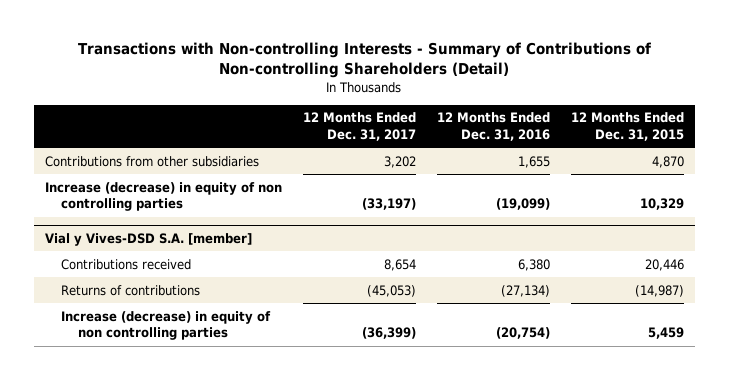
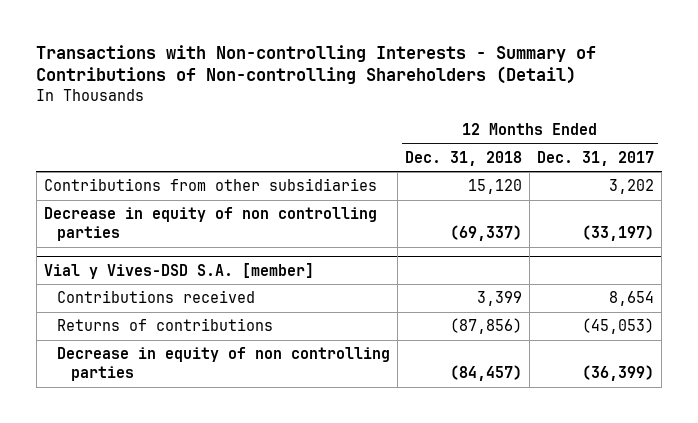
- | 12 Months Ended Dec. 31, 2017 | 12 Months Ended Dec. 31, 2016 | 12 Months Ended Dec. 31, 2015
+ | 12 Months Ended Dec. 31, 2018 | 12 Months Ended Dec. 31, 2017
- Increase (decrease) in equity of non controlling parties | (33,197) | (19,099) | 10,329
+ Decrease in equity of non controlling parties | (69,337) | (33,197)
@ Vial y Vives-DSD S.A. [member]
- Increase (decrease) in equity of non controlling parties | (36,399) | (20,754) | 5,459
+ Decrease in equity of non controlling parties | (84,457) | (36,399)

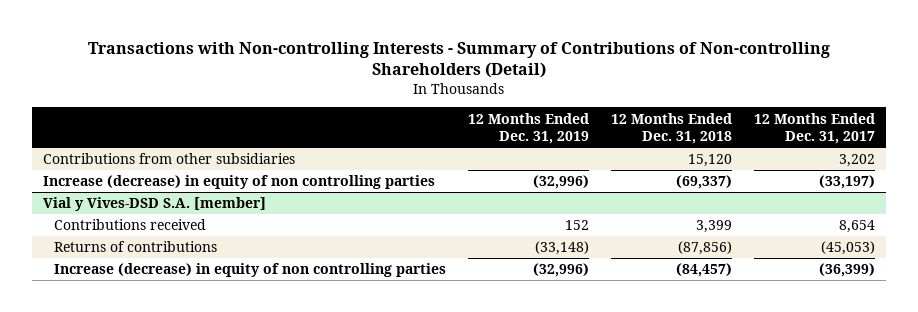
- | 12 Months Ended Dec. 31, 2018 | 12 Months Ended Dec. 31, 2017
+ | 12 Months Ended Dec. 31, 2019 | 12 Months Ended Dec. 31, 2018 | 12 Months Ended Dec. 31, 2017
- Decrease in equity of non controlling parties | (69,337) | (33,197)
+ Increase (decrease) in equity of non controlling parties | (32,996) | (69,337) | (33,197)
@ Vial y Vives-DSD S.A. [member]
- Decrease in equity of non controlling parties | (84,457) | (36,399)
+ Increase (decrease) in equity of non controlling parties | (32,996) | (84,457) | (36,399)

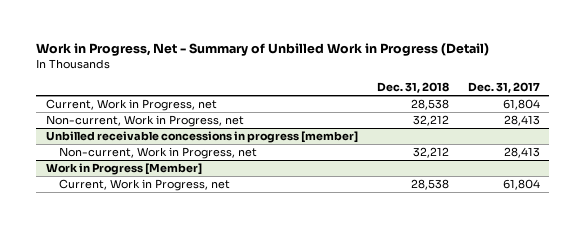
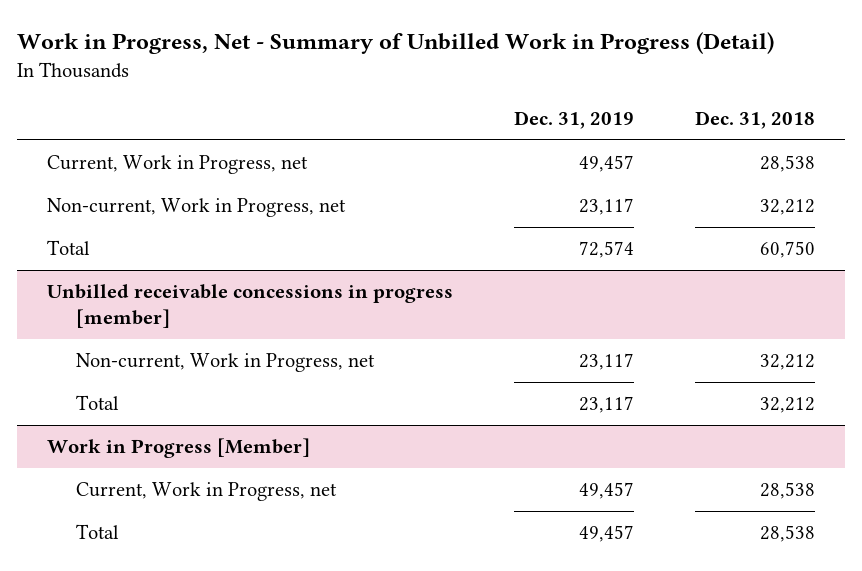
- | Dec. 31, 2018 | Dec. 31, 2017
+ | Dec. 31, 2019 | Dec. 31, 2018
+ Total | 72,574 | 60,750
@ Unbilled receivable concessions in progress [member]
+ Total | 23,117 | 32,212
@ Work in Progress [Member]
+ Total | 49,457 | 28,538

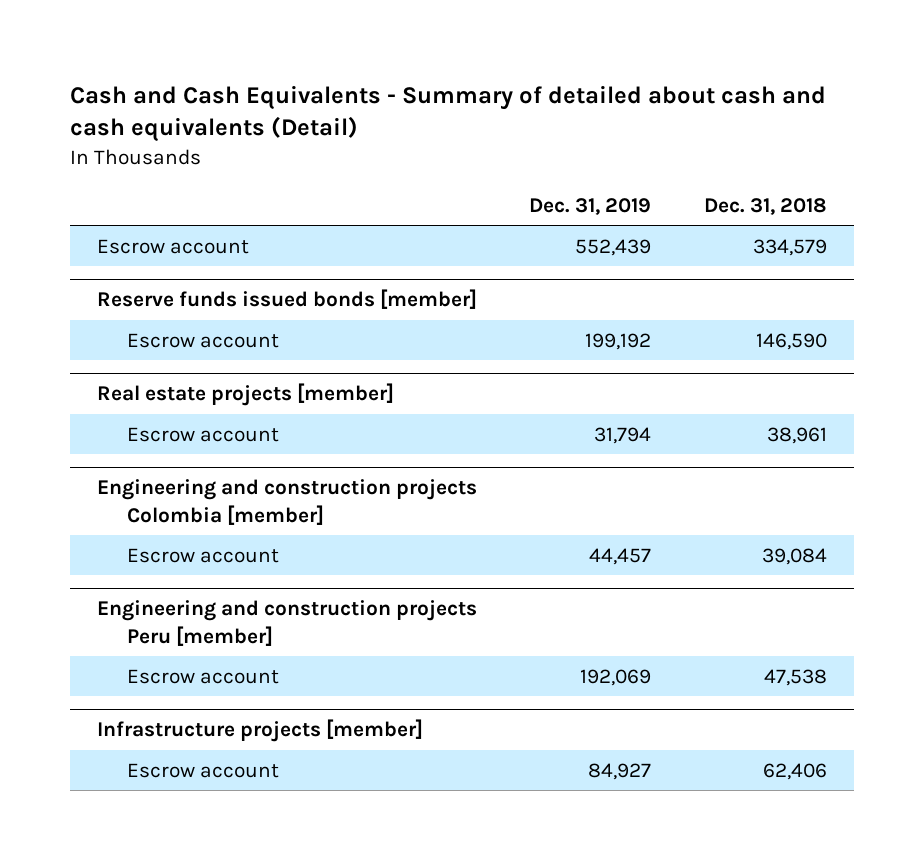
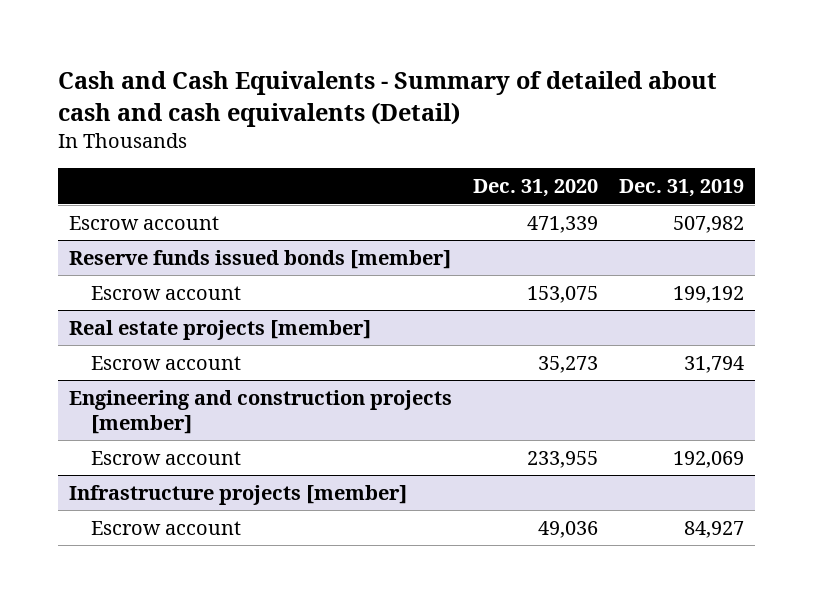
- | Dec. 31, 2019 | Dec. 31, 2018
+ | Dec. 31, 2020 | Dec. 31, 2019
- Escrow account | 552,439 | 334,579
+ Escrow account | 471,339 | 507,982
- Engineering and construction projects Colombia [member]
- Escrow account | 44,457 | 39,084
- Engineering and construction projects Peru [member]
+ Engineering and construction projects [member]

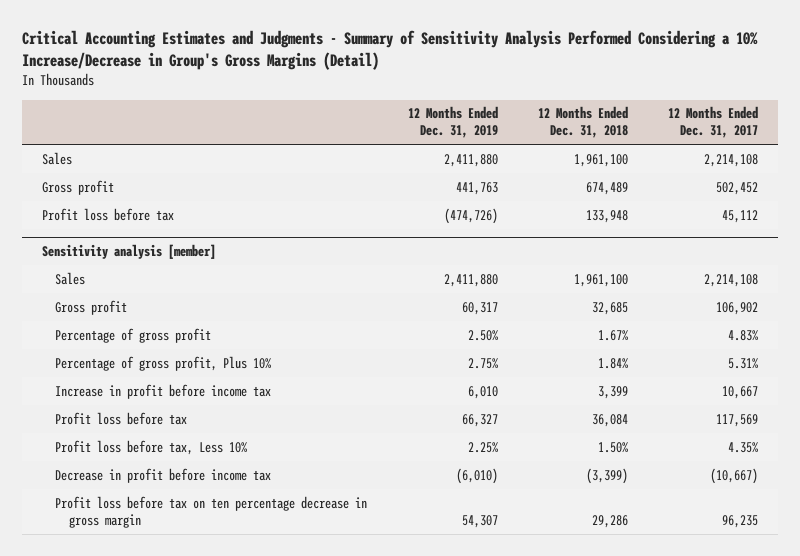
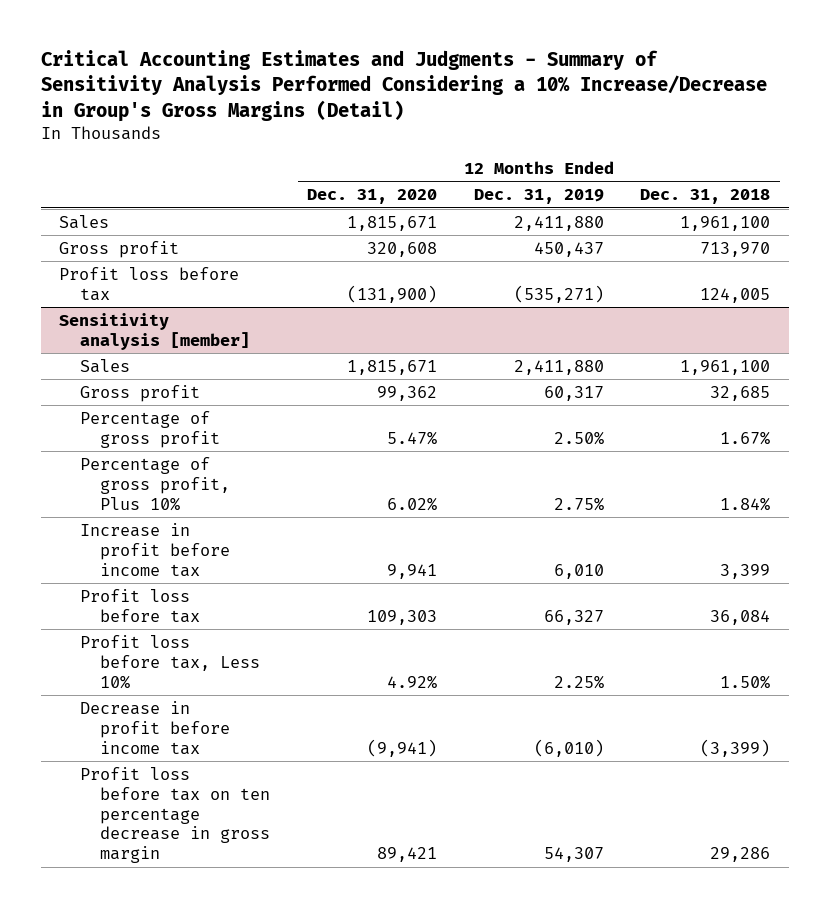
- | 12 Months Ended Dec. 31, 2019 | 12 Months Ended Dec. 31, 2018 | 12 Months Ended Dec. 31, 2017
+ | 12 Months Ended Dec. 31, 2020 | 12 Months Ended Dec. 31, 2019 | 12 Months Ended Dec. 31, 2018
- Gross profit | 441,763 | 674,489 | 502,452
- Profit loss before tax | (474,726) | 133,948 | 45,112
+ Gross profit | 320,608 | 450,437 | 713,970
+ Profit loss before tax | (131,900) | (535,271) | 124,005

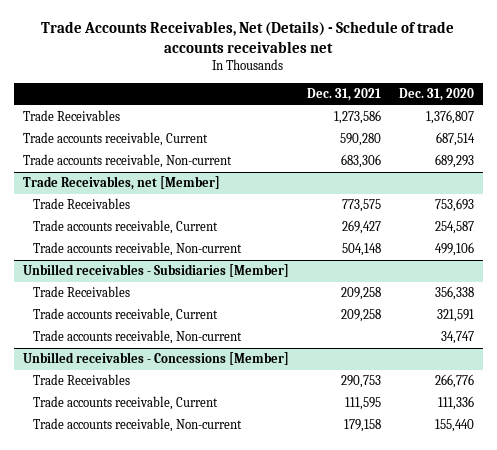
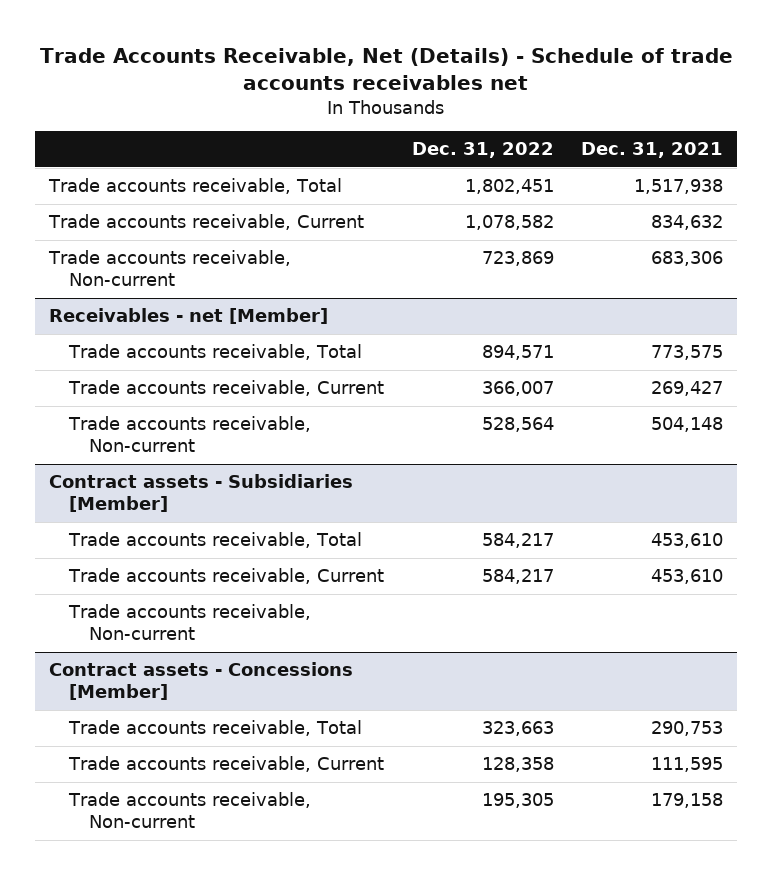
- Trade Accounts Receivables, Net (Details) - Schedule of trade accounts receivables net
+ Trade Accounts Receivable, Net (Details) - Schedule of trade accounts receivables net
- | Dec. 31, 2021 | Dec. 31, 2020
+ | Dec. 31, 2022 | Dec. 31, 2021
- Trade Receivables | 1,273,586 | 1,376,807
- Trade accounts receivable, Current | 590,280 | 687,514
+ Trade accounts receivable, Total | 1,802,451 | 1,517,938
+ Trade accounts receivable, Current | 1,078,582 | 834,632
- Trade Receivables, net [Member]
- Trade Receivables | 773,575 | 753,693
+ Receivables - net [Member]
+ Trade accounts receivable, Total | 894,571 | 773,575
- Unbilled receivables - Subsidiaries [Member]
- Trade Receivables | 209,258 | 356,338
- Trade accounts receivable, Current | 209,258 | 321,591
+ Contract assets - Subsidiaries [Member]
+ Trade accounts receivable, Total | 584,217 | 453,610
+ Trade accounts receivable, Current | 584,217 | 453,610
- Unbilled receivables - Concessions [Member]
- Trade Receivables | 290,753 | 266,776
+ Contract assets - Concessions [Member]
+ Trade accounts receivable, Total | 323,663 | 290,753

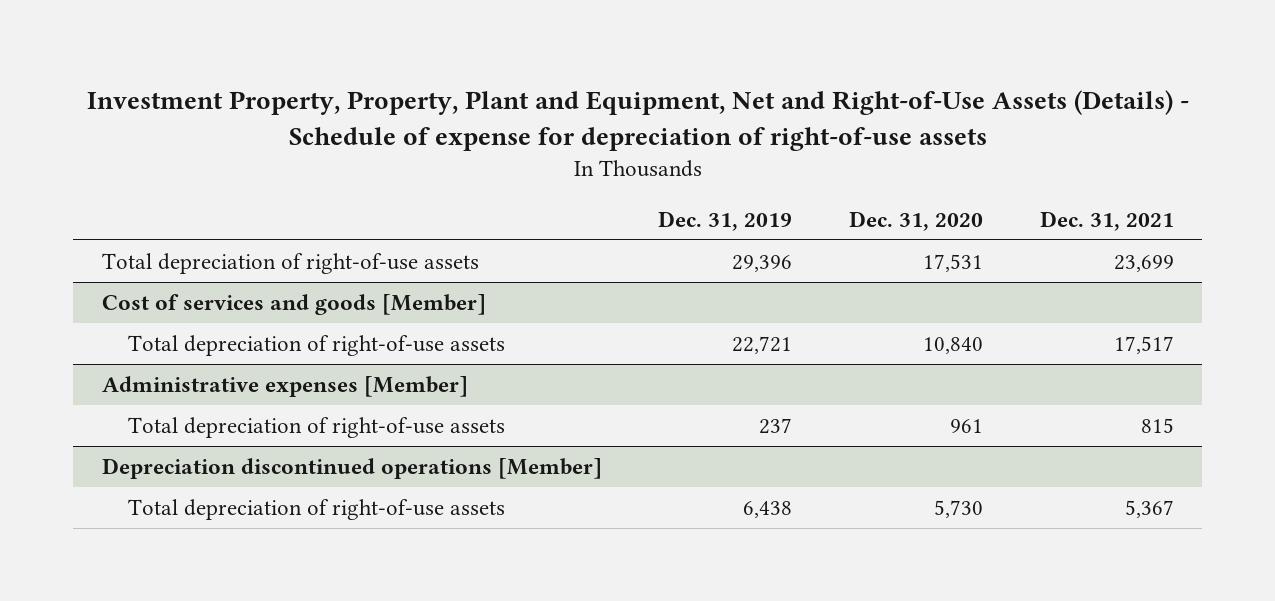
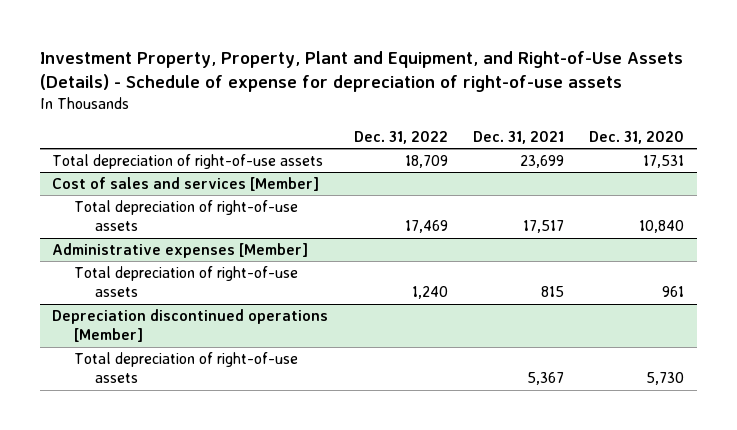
- Investment Property, Property, Plant and Equipment, Net and Right-of-Use Assets (Details) - Schedule of expense for depreciation of right-of-use assets
+ Investment Property, Property, Plant and Equipment, and Right-of-Use Assets (Details) - Schedule of expense for depreciation of right-of-use assets
- | Dec. 31, 2019 | Dec. 31, 2020 | Dec. 31, 2021
+ | Dec. 31, 2022 | Dec. 31, 2021 | Dec. 31, 2020
- Cost of services and goods [Member]
+ Cost of sales and services [Member]

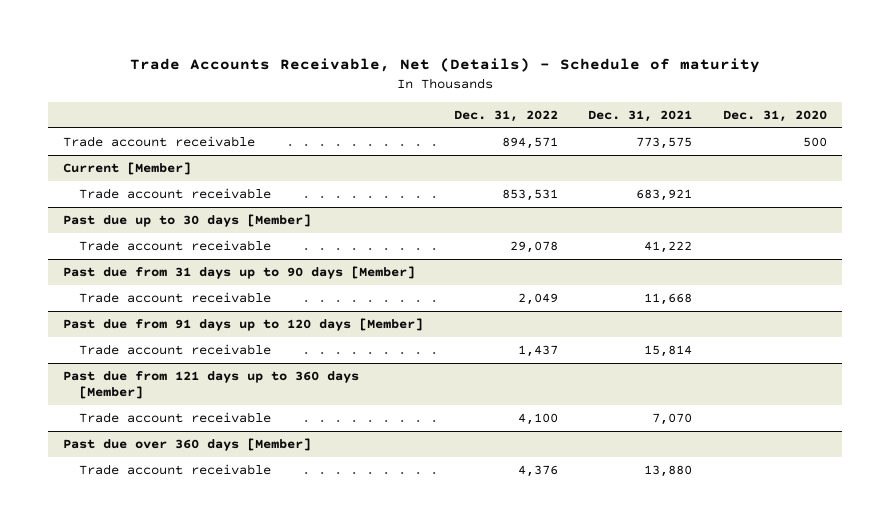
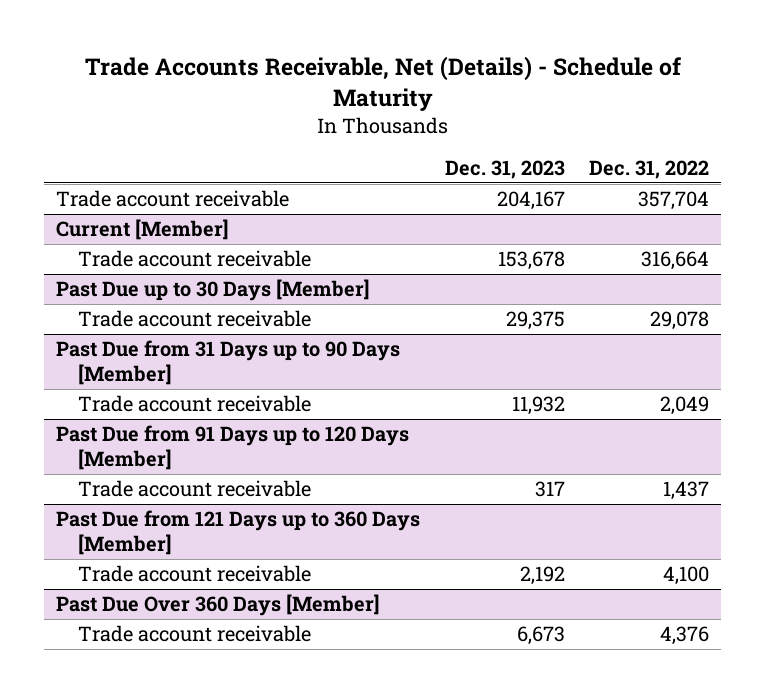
- Trade Accounts Receivable, Net (Details) - Schedule of maturity
+ Trade Accounts Receivable, Net (Details) - Schedule of Maturity
- | Dec. 31, 2022 | Dec. 31, 2021 | Dec. 31, 2020
+ | Dec. 31, 2023 | Dec. 31, 2022
- Trade account receivable | 894,571 | 773,575 | 500
+ Trade account receivable | 204,167 | 357,704
@ Current [Member]
- Trade account receivable | 853,531 | 683,921 |
- Past due up to 30 days [Member]
@ Current [Member]
+ Trade account receivable | 153,678 | 316,664
+ Past Due up to 30 Days [Member]
- Past due from 31 days up to 90 days [Member]
+ Past Due from 31 Days up to 90 Days [Member]
- Past due from 91 days up to 120 days [Member]
+ Past Due from 91 Days up to 120 Days [Member]
- Past due from 121 days up to 360 days [Member]
+ Past Due from 121 Days up to 360 Days [Member]
- Past due over 360 days [Member]
+ Past Due Over 360 Days [Member]

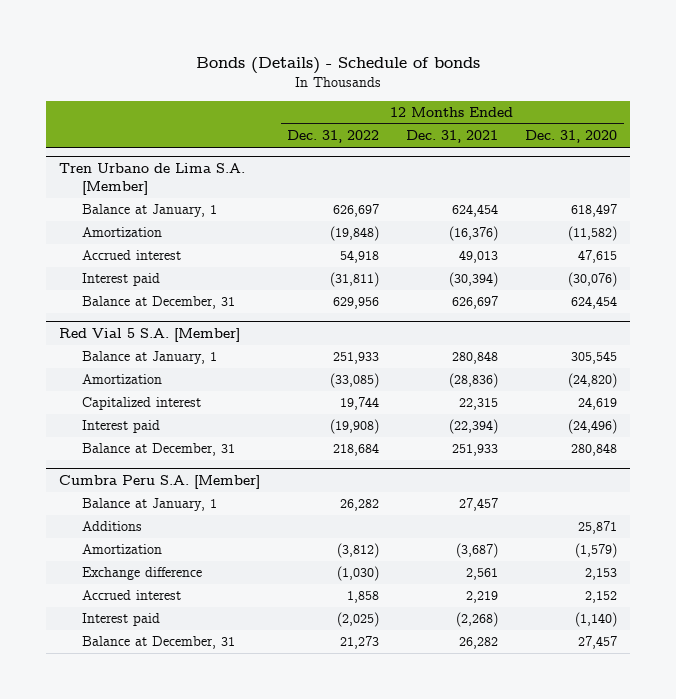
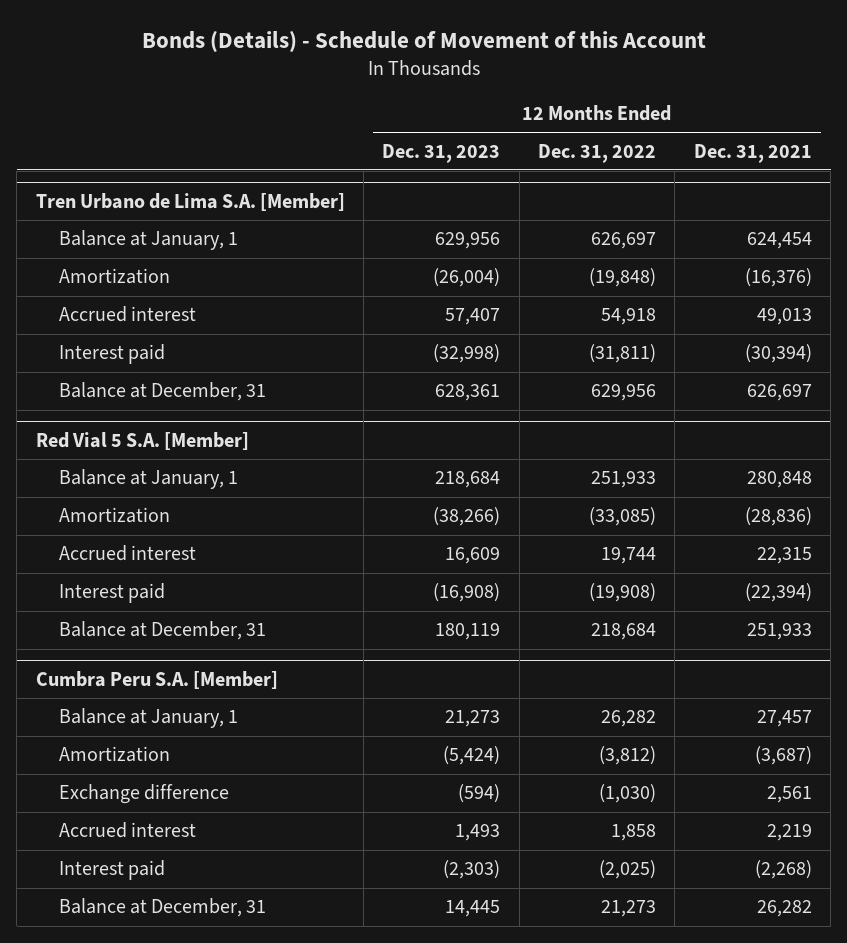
- Bonds (Details) - Schedule of bonds
+ Bonds (Details) - Schedule of Movement of this Account
- | 12 Months Ended Dec. 31, 2022 | 12 Months Ended Dec. 31, 2021 | 12 Months Ended Dec. 31, 2020
+ | 12 Months Ended Dec. 31, 2023 | 12 Months Ended Dec. 31, 2022 | 12 Months Ended Dec. 31, 2021
@ Red Vial 5 S.A. [Member]
- Capitalized interest | 19,744 | 22,315 | 24,619
+ Accrued interest | 16,609 | 19,744 | 22,315
@ Cumbra Peru S.A. [Member]
- Additions | | | 25,871

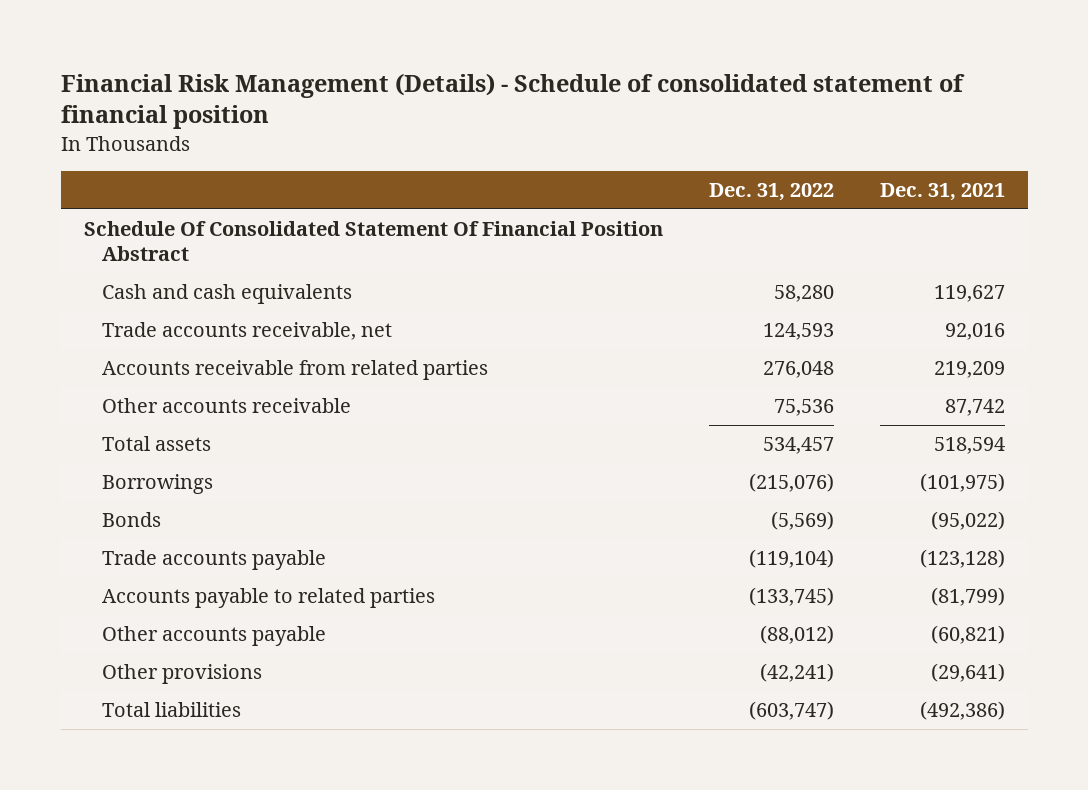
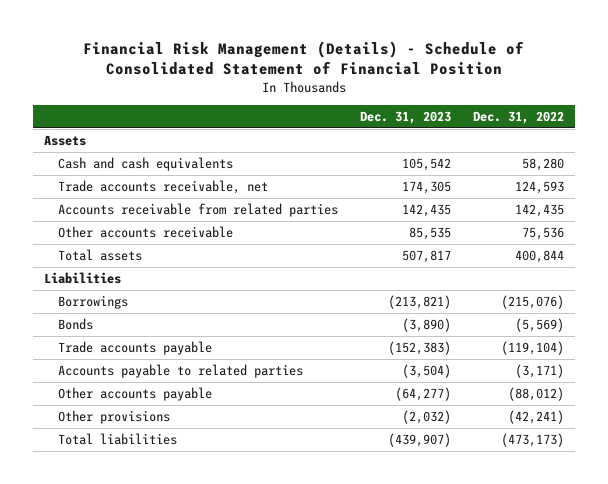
- Financial Risk Management (Details) - Schedule of consolidated statement of financial position
+ Financial Risk Management (Details) - Schedule of Consolidated Statement of Financial Position
- | Dec. 31, 2022 | Dec. 31, 2021
+ | Dec. 31, 2023 | Dec. 31, 2022
- Schedule Of Consolidated Statement Of Financial Position Abstract
+ Assets
- Accounts receivable from related parties | 276,048 | 219,209
+ Accounts receivable from related parties | 142,435 | 142,435
- Total assets | 534,457 | 518,594
+ Total assets | 507,817 | 400,844
+ Liabilities
- Accounts payable to related parties | (133,745) | (81,799)
+ Accounts payable to related parties | (3,504) | (3,171)
- Total liabilities | (603,747) | (492,386)
+ Total liabilities | (439,907) | (473,173)

